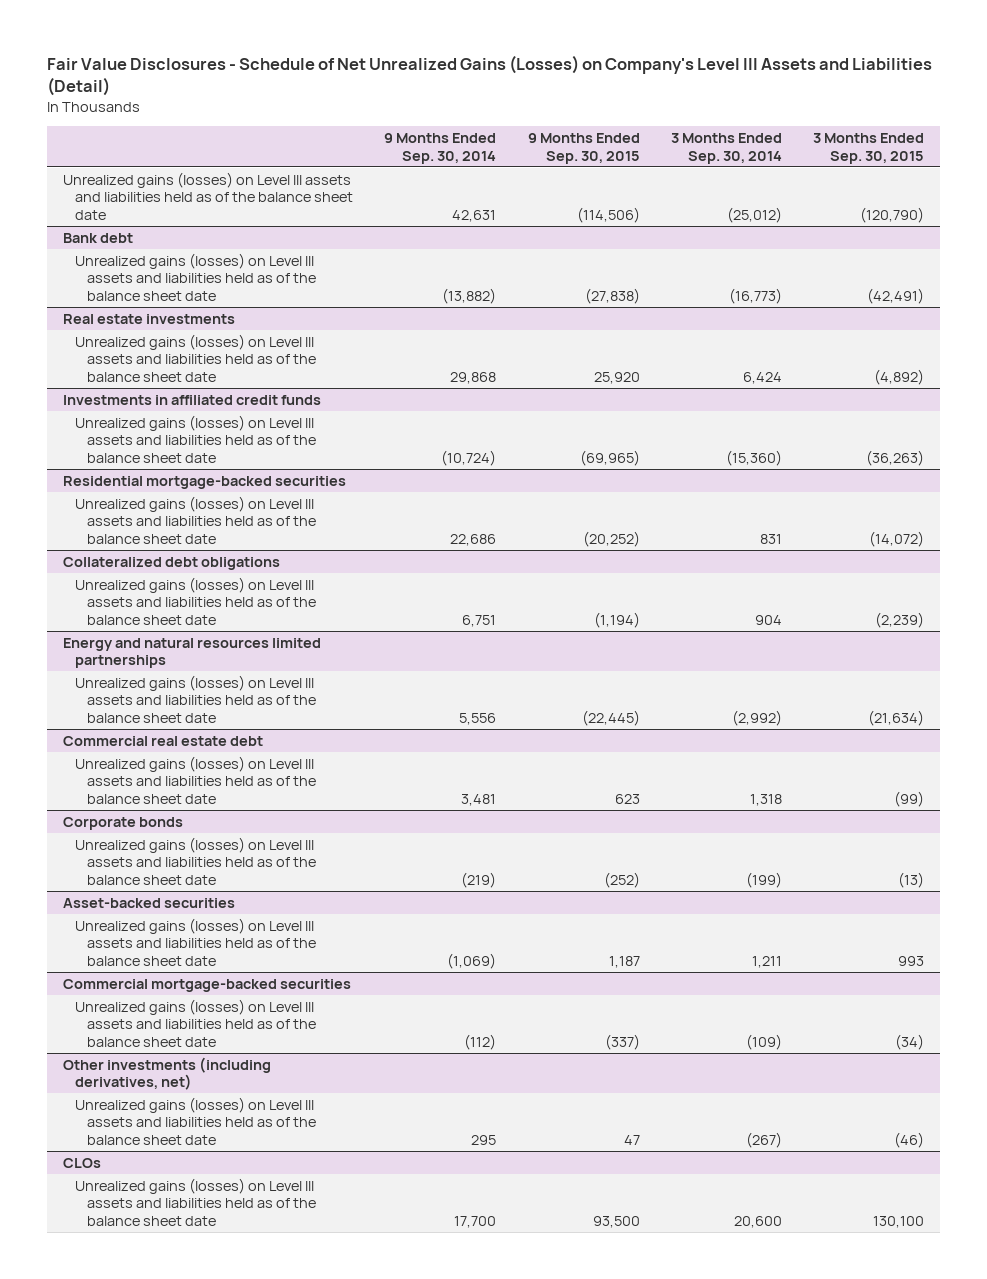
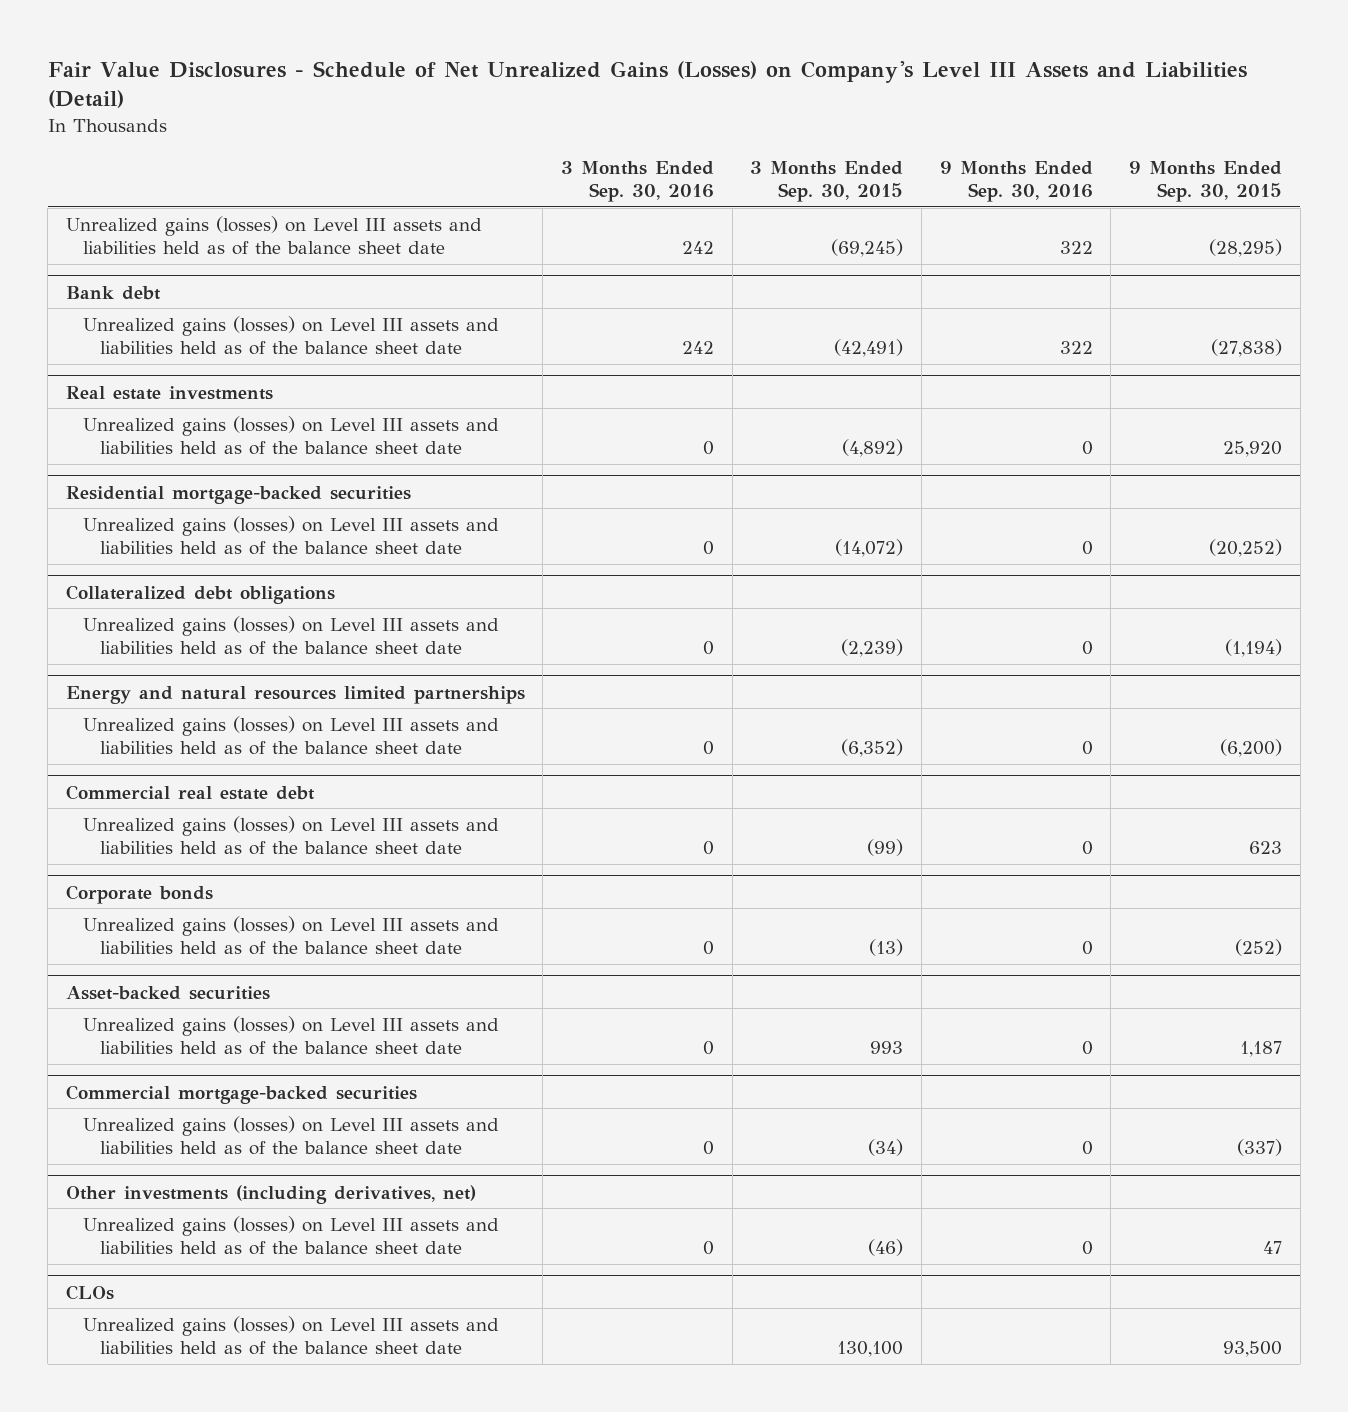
- | 9 Months Ended Sep. 30, 2014 | 9 Months Ended Sep. 30, 2015 | 3 Months Ended Sep. 30, 2014 | 3 Months Ended Sep. 30, 2015
+ | 3 Months Ended Sep. 30, 2016 | 3 Months Ended Sep. 30, 2015 | 9 Months Ended Sep. 30, 2016 | 9 Months Ended Sep. 30, 2015
- Unrealized gains (losses) on Level III assets and liabilities held as of the balance sheet date | 42,631 | (114,506) | (25,012) | (120,790)
+ Unrealized gains (losses) on Level III assets and liabilities held as of the balance sheet date | 242 | (69,245) | 322 | (28,295)
- Investments in affiliated credit funds
- Unrealized gains (losses) on Level III assets and liabilities held as of the balance sheet date | (10,724) | (69,965) | (15,360) | (36,263)
@ Energy and natural resources limited partnerships
- Unrealized gains (losses) on Level III assets and liabilities held as of the balance sheet date | 5,556 | (22,445) | (2,992) | (21,634)
+ Unrealized gains (losses) on Level III assets and liabilities held as of the balance sheet date | 0 | (6,352) | 0 | (6,200)

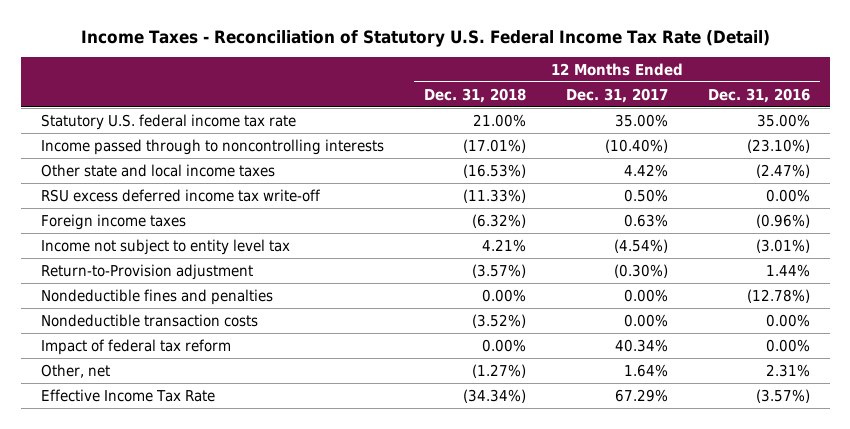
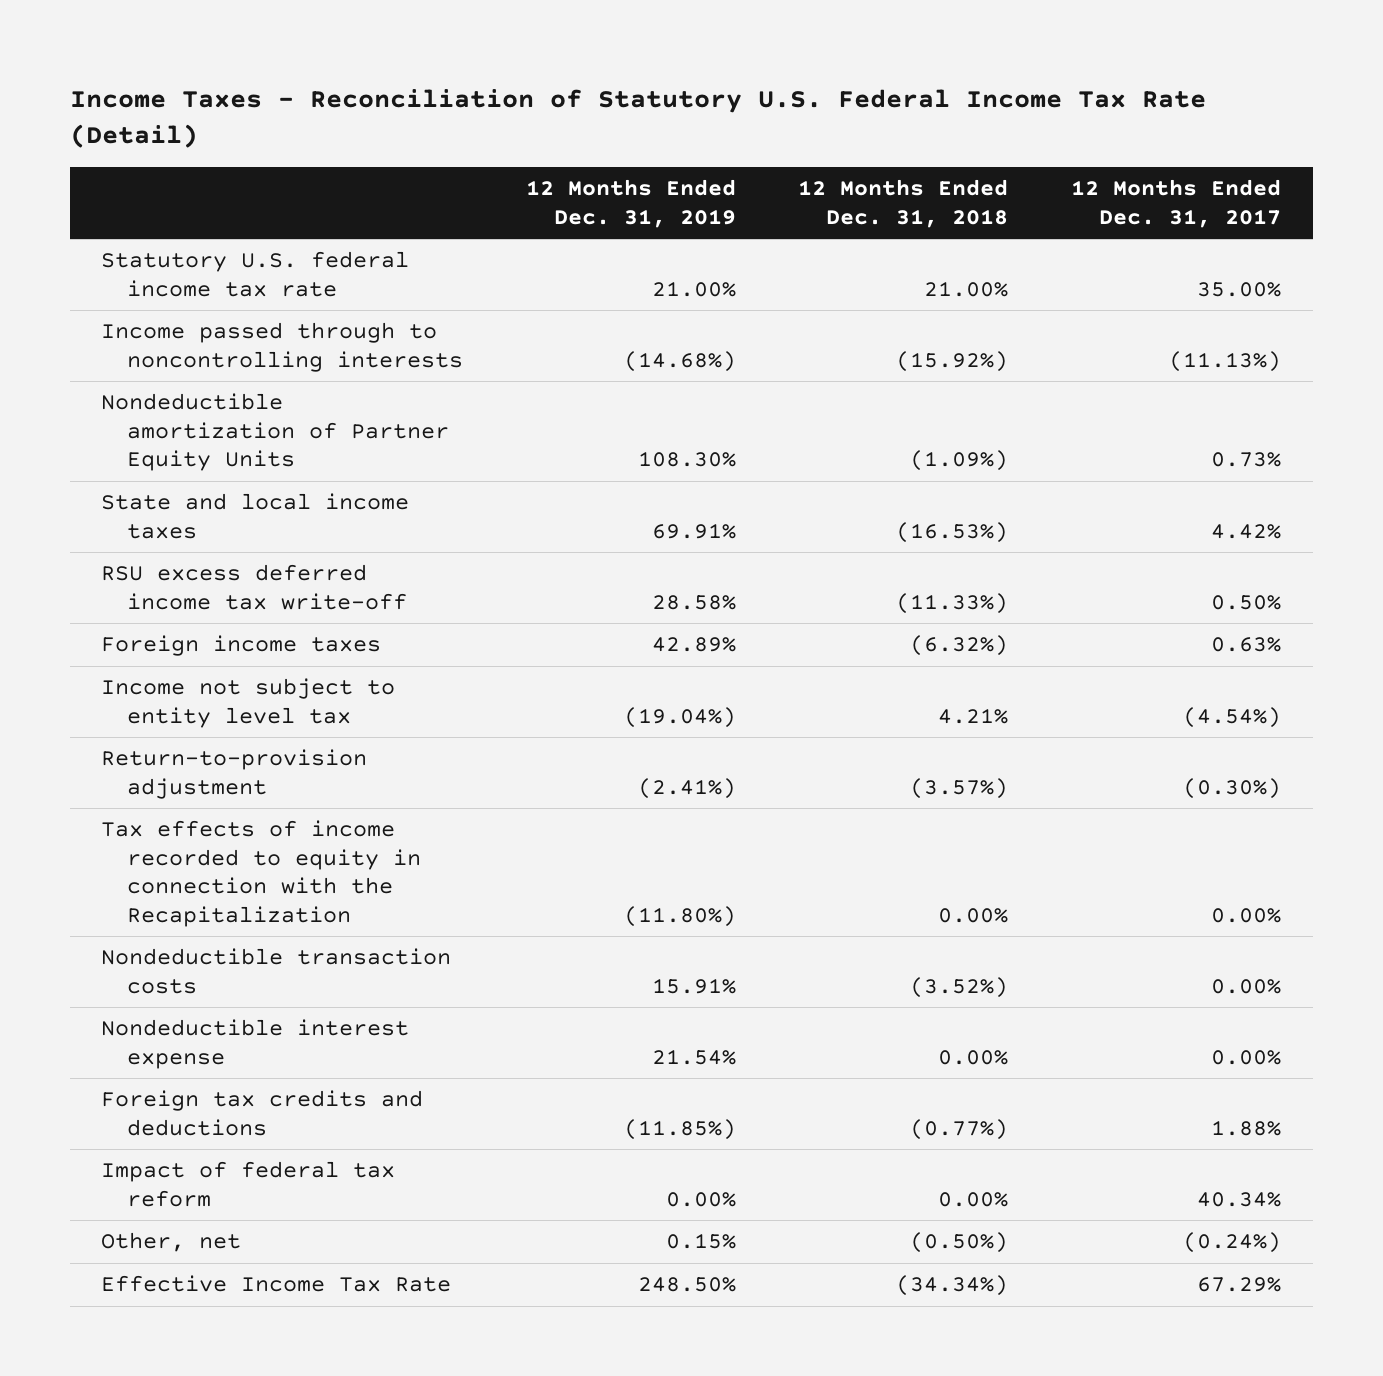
- | 12 Months Ended Dec. 31, 2018 | 12 Months Ended Dec. 31, 2017 | 12 Months Ended Dec. 31, 2016
+ | 12 Months Ended Dec. 31, 2019 | 12 Months Ended Dec. 31, 2018 | 12 Months Ended Dec. 31, 2017
- Income passed through to noncontrolling interests | (17.01%) | (10.40%) | (23.10%)
- Other state and local income taxes | (16.53%) | 4.42% | (2.47%)
+ Income passed through to noncontrolling interests | (14.68%) | (15.92%) | (11.13%)
+ Nondeductible amortization of Partner Equity Units | 108.30% | (1.09%) | 0.73%
+ State and local income taxes | 69.91% | (16.53%) | 4.42%
- Return-to-Provision adjustment | (3.57%) | (0.30%) | 1.44%
- Nondeductible fines and penalties | 0.00% | 0.00% | (12.78%)
+ Return-to-provision adjustment | (2.41%) | (3.57%) | (0.30%)
+ Tax effects of income recorded to equity in connection with the Recapitalization | (11.80%) | 0.00% | 0.00%
+ Nondeductible interest expense | 21.54% | 0.00% | 0.00%
+ Foreign tax credits and deductions | (11.85%) | (0.77%) | 1.88%
- Other, net | (1.27%) | 1.64% | 2.31%
+ Other, net | 0.15% | (0.50%) | (0.24%)

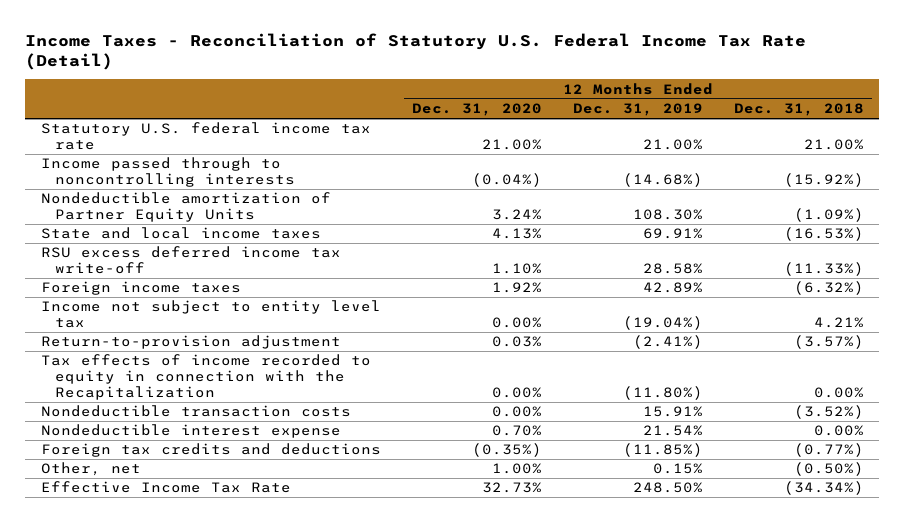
- | 12 Months Ended Dec. 31, 2019 | 12 Months Ended Dec. 31, 2018 | 12 Months Ended Dec. 31, 2017
+ | 12 Months Ended Dec. 31, 2020 | 12 Months Ended Dec. 31, 2019 | 12 Months Ended Dec. 31, 2018
- Impact of federal tax reform | 0.00% | 0.00% | 40.34%

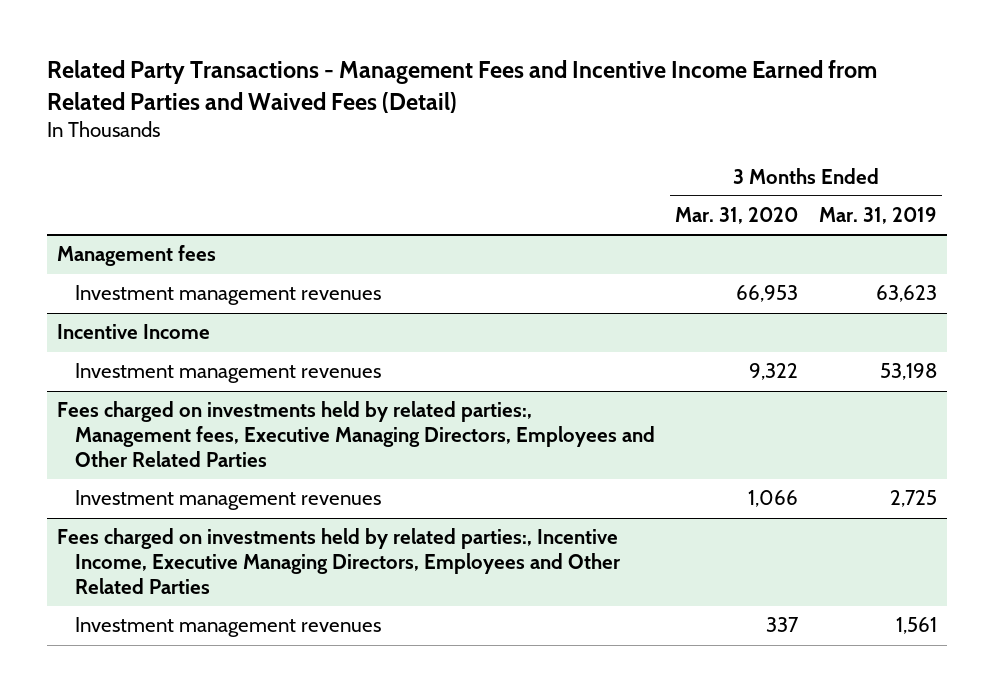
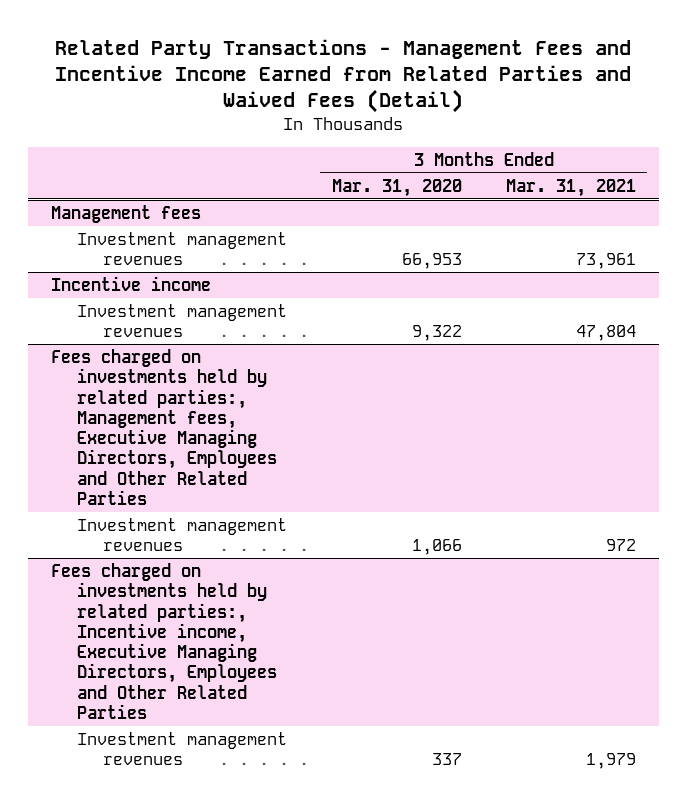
- | 3 Months Ended Mar. 31, 2020 | 3 Months Ended Mar. 31, 2019
+ | 3 Months Ended Mar. 31, 2020 | 3 Months Ended Mar. 31, 2021
- Incentive Income
+ Incentive income
- Fees charged on investments held by related parties:, Incentive Income, Executive Managing Directors, Employees and Other Related Parties
+ Fees charged on investments held by related parties:, Incentive income, Executive Managing Directors, Employees and Other Related Parties

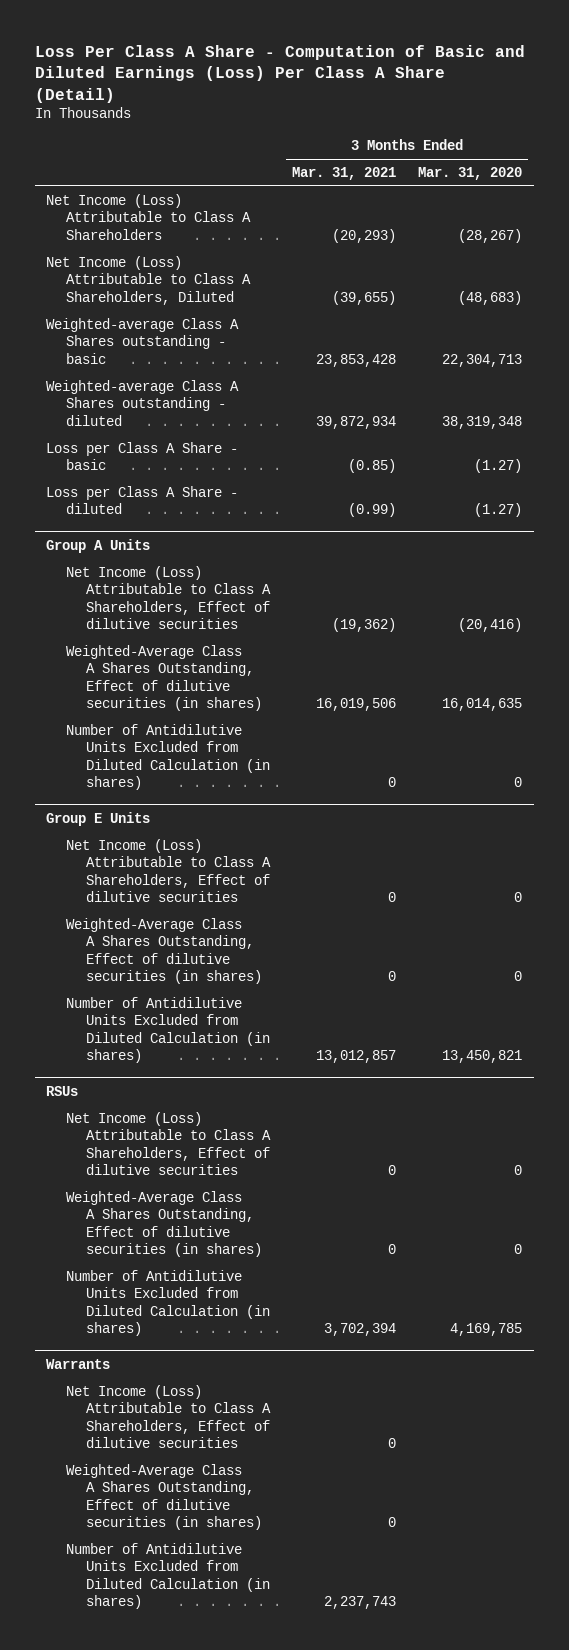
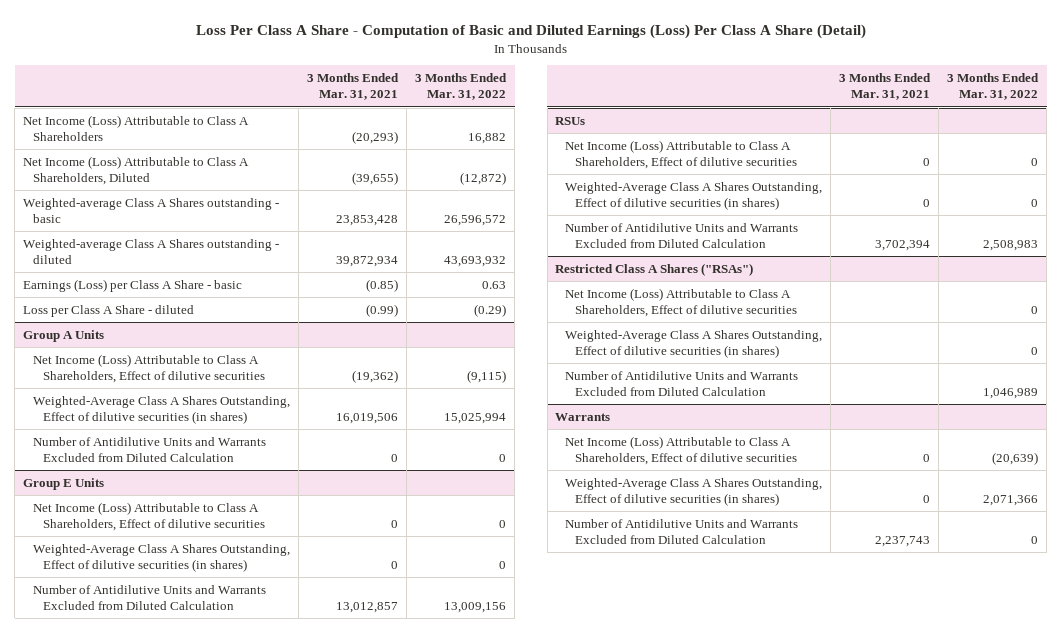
- | 3 Months Ended Mar. 31, 2021 | 3 Months Ended Mar. 31, 2020
+ | 3 Months Ended Mar. 31, 2021 | 3 Months Ended Mar. 31, 2022
- Loss per Class A Share - basic | (0.85) | (1.27)
+ Earnings (Loss) per Class A Share - basic | (0.85) | 0.63
@ Group A Units
- Number of Antidilutive Units Excluded from Diluted Calculation (in shares) | 0 | 0
+ Number of Antidilutive Units and Warrants Excluded from Diluted Calculation | 0 | 0
@ Group E Units
- Number of Antidilutive Units Excluded from Diluted Calculation (in shares) | 13,012,857 | 13,450,821
+ Number of Antidilutive Units and Warrants Excluded from Diluted Calculation | 13,012,857 | 13,009,156
@ RSUs
- Number of Antidilutive Units Excluded from Diluted Calculation (in shares) | 3,702,394 | 4,169,785
+ Number of Antidilutive Units and Warrants Excluded from Diluted Calculation | 3,702,394 | 2,508,983
+ Restricted Class A Shares ("RSAs")
+ Net Income (Loss) Attributable to Class A Shareholders, Effect of dilutive securities | | 0
+ Weighted-Average Class A Shares Outstanding, Effect of dilutive securities (in shares) | | 0
+ Number of Antidilutive Units and Warrants Excluded from Diluted Calculation | | 1,046,989
@ Warrants
- Number of Antidilutive Units Excluded from Diluted Calculation (in shares) | 2,237,743 |
+ Number of Antidilutive Units and Warrants Excluded from Diluted Calculation | 2,237,743 | 0

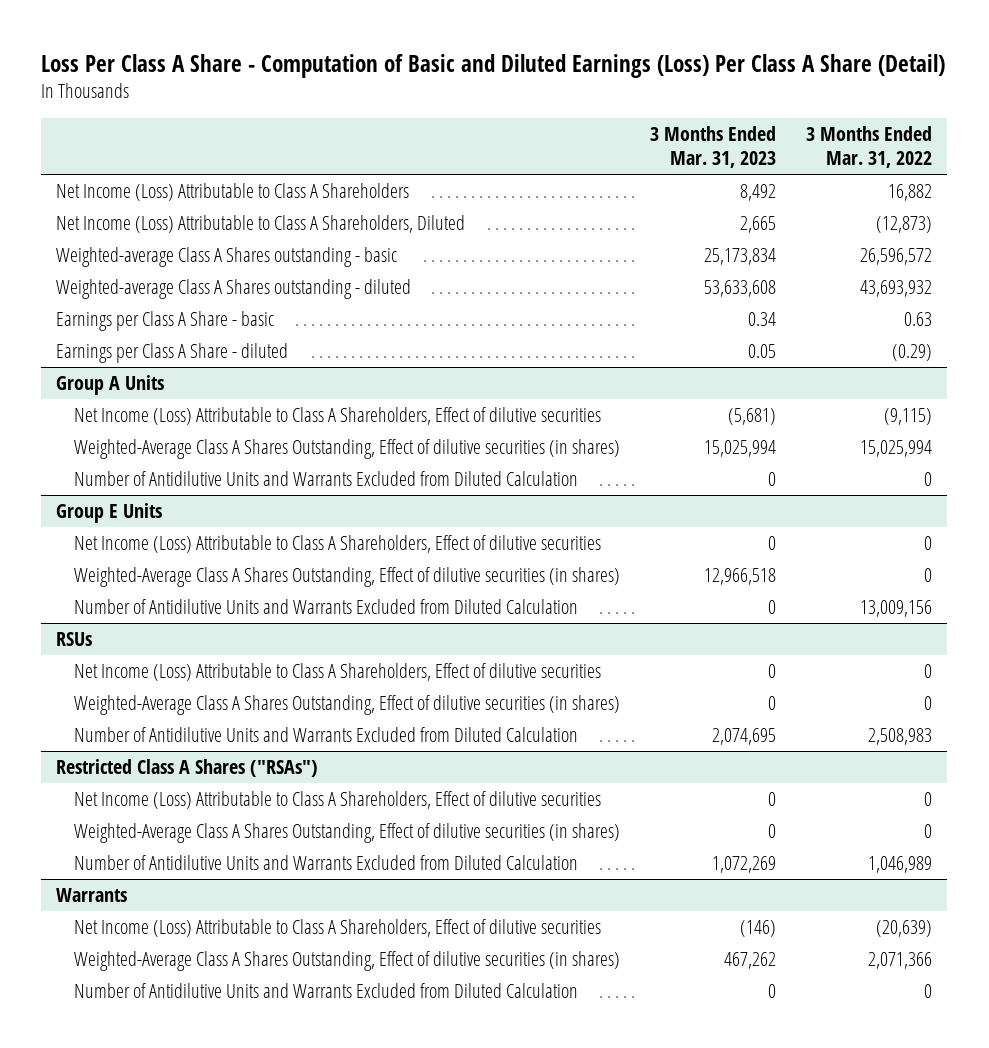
- | 3 Months Ended Mar. 31, 2021 | 3 Months Ended Mar. 31, 2022
+ | 3 Months Ended Mar. 31, 2023 | 3 Months Ended Mar. 31, 2022
- Net Income (Loss) Attributable to Class A Shareholders, Diluted | (39,655) | (12,872)
+ Net Income (Loss) Attributable to Class A Shareholders, Diluted | 2,665 | (12,873)
- Earnings (Loss) per Class A Share - basic | (0.85) | 0.63
- Loss per Class A Share - diluted | (0.99) | (0.29)
+ Earnings per Class A Share - basic | 0.34 | 0.63
+ Earnings per Class A Share - diluted | 0.05 | (0.29)

